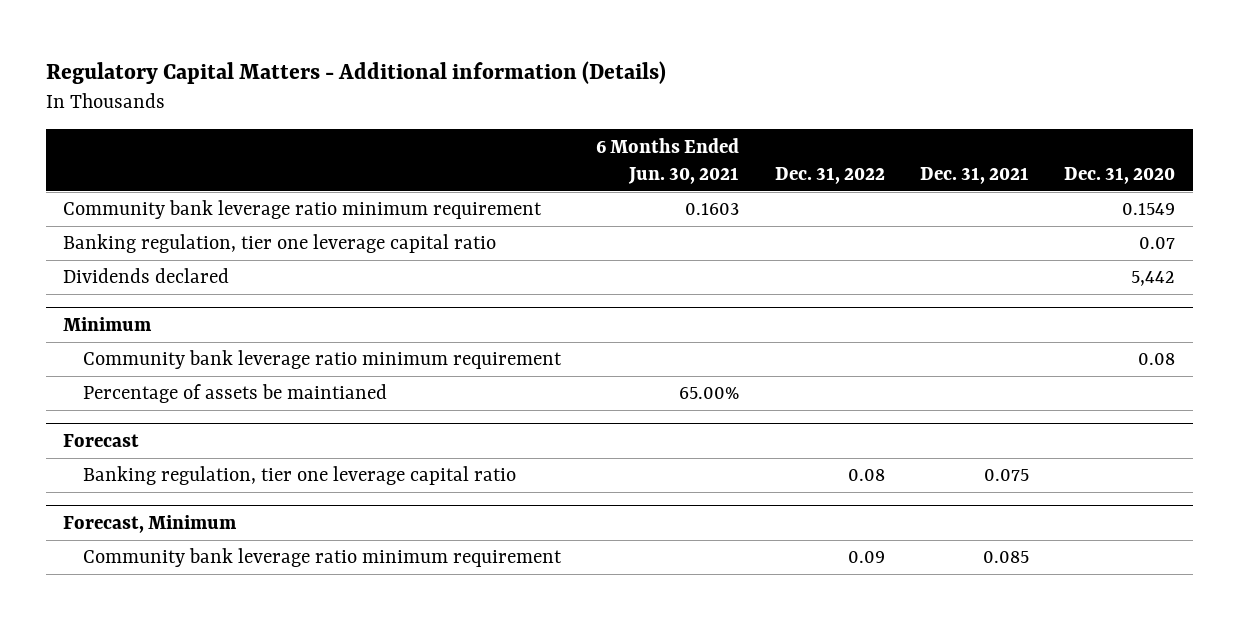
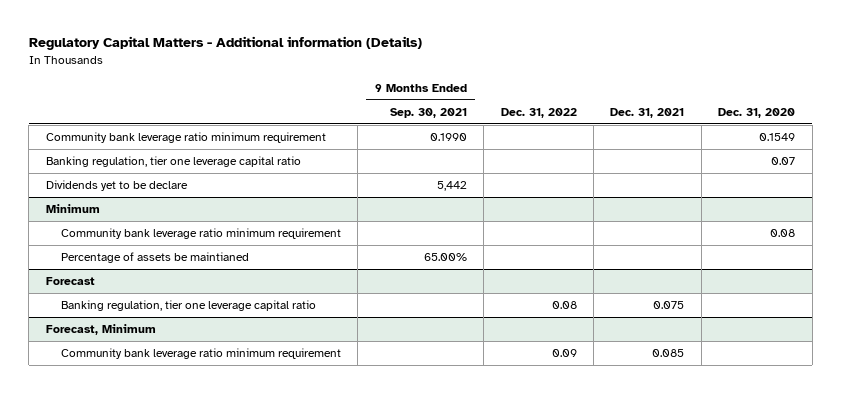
- | 6 Months Ended Jun. 30, 2021 | Dec. 31, 2022 | Dec. 31, 2021 | Dec. 31, 2020
+ | 9 Months Ended Sep. 30, 2021 | Dec. 31, 2022 | Dec. 31, 2021 | Dec. 31, 2020
- Dividends declared | | | | 5,442
+ Dividends yet to be declare | 5,442 | | |

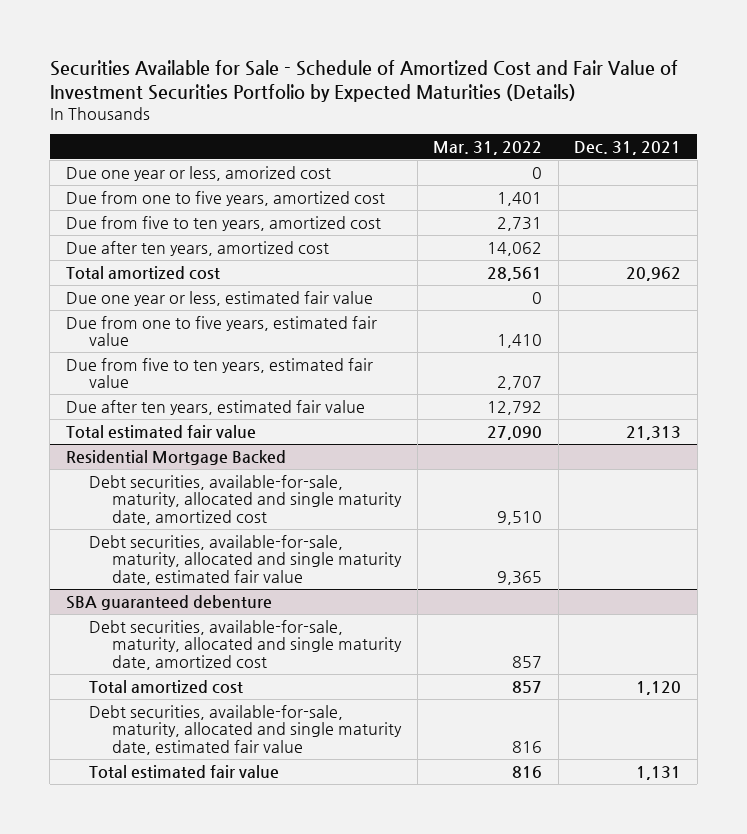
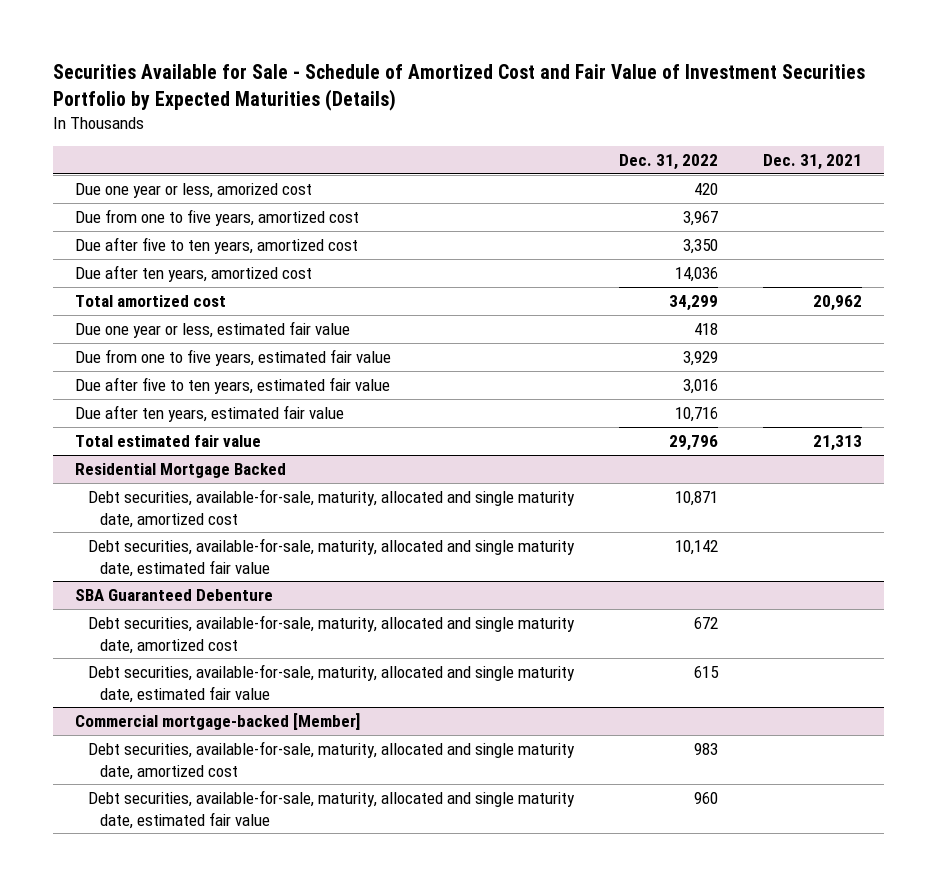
- | Mar. 31, 2022 | Dec. 31, 2021
+ | Dec. 31, 2022 | Dec. 31, 2021
- Due from five to ten years, amortized cost | 2,731 |
+ Due after five to ten years, amortized cost | 3,350 |
- Due from five to ten years, estimated fair value | 2,707 |
+ Due after five to ten years, estimated fair value | 3,016 |
- SBA guaranteed debenture
+ SBA Guaranteed Debenture
- Total amortized cost | 857 | 1,120
- Total estimated fair value | 816 | 1,131
+ Commercial mortgage-backed [Member]
+ Debt securities, available-for-sale, maturity, allocated and single maturity date, amortized cost | 983 |
+ Debt securities, available-for-sale, maturity, allocated and single maturity date, estimated fair value | 960 |

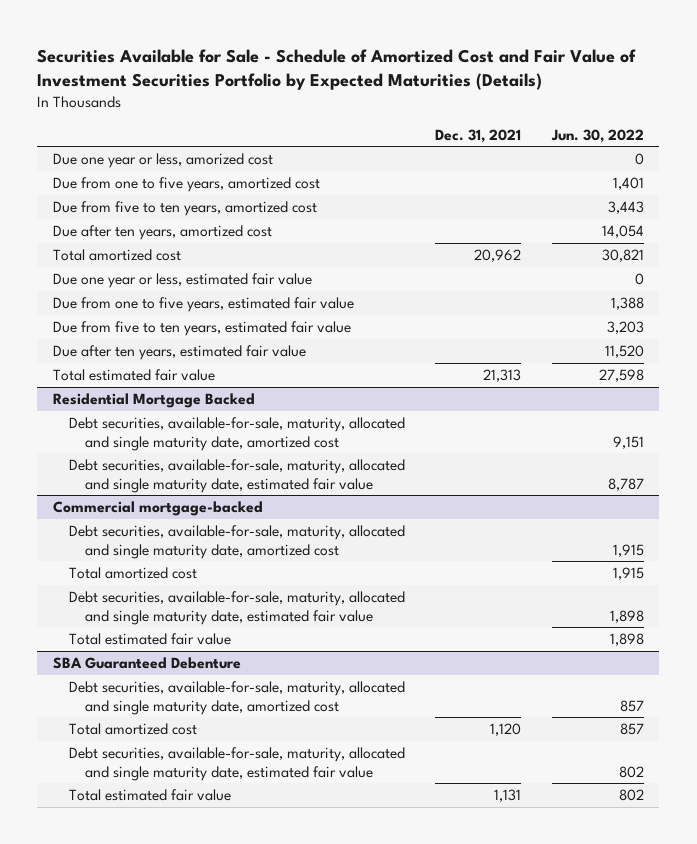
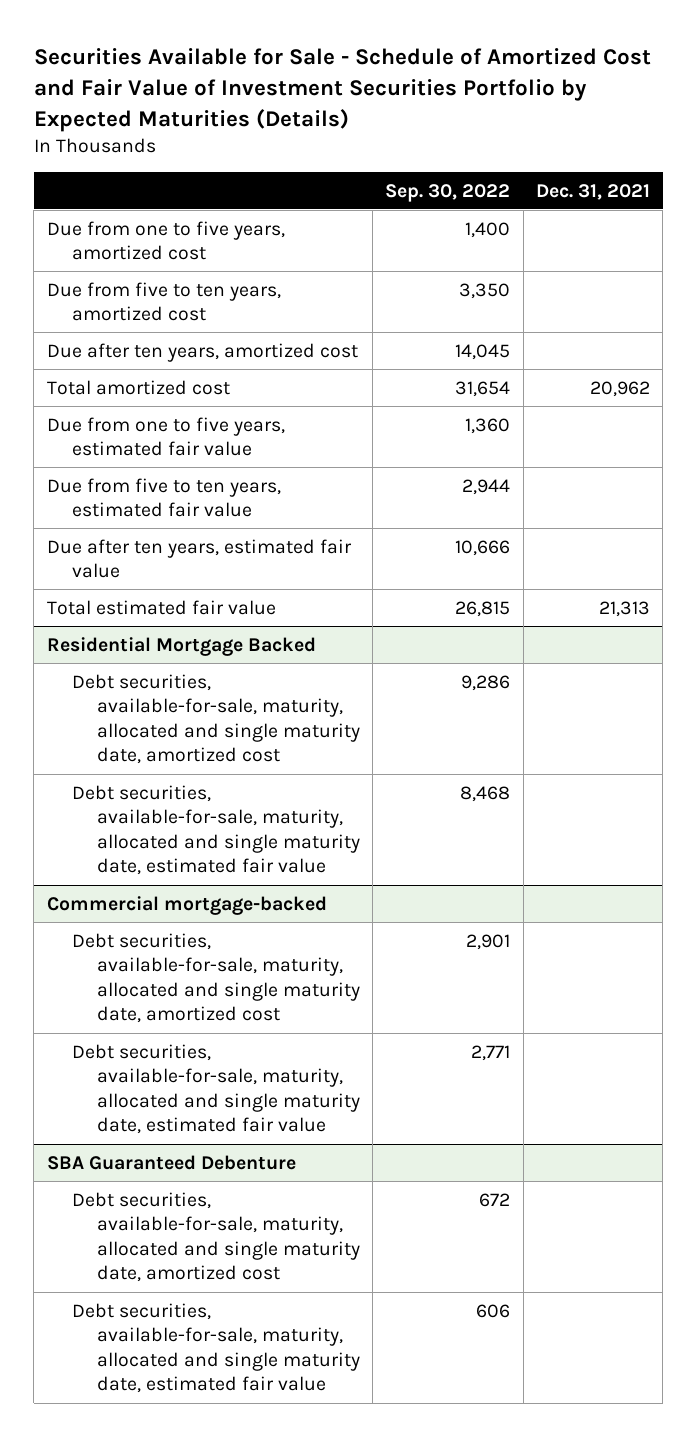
- | Dec. 31, 2021 | Jun. 30, 2022
+ | Sep. 30, 2022 | Dec. 31, 2021
- Due one year or less, amorized cost | | 0
- Due one year or less, estimated fair value | | 0
@ Commercial mortgage-backed
- Total amortized cost | | 1,915
- Total estimated fair value | | 1,898
@ SBA Guaranteed Debenture
- Total amortized cost | 1,120 | 857
- Total estimated fair value | 1,131 | 802

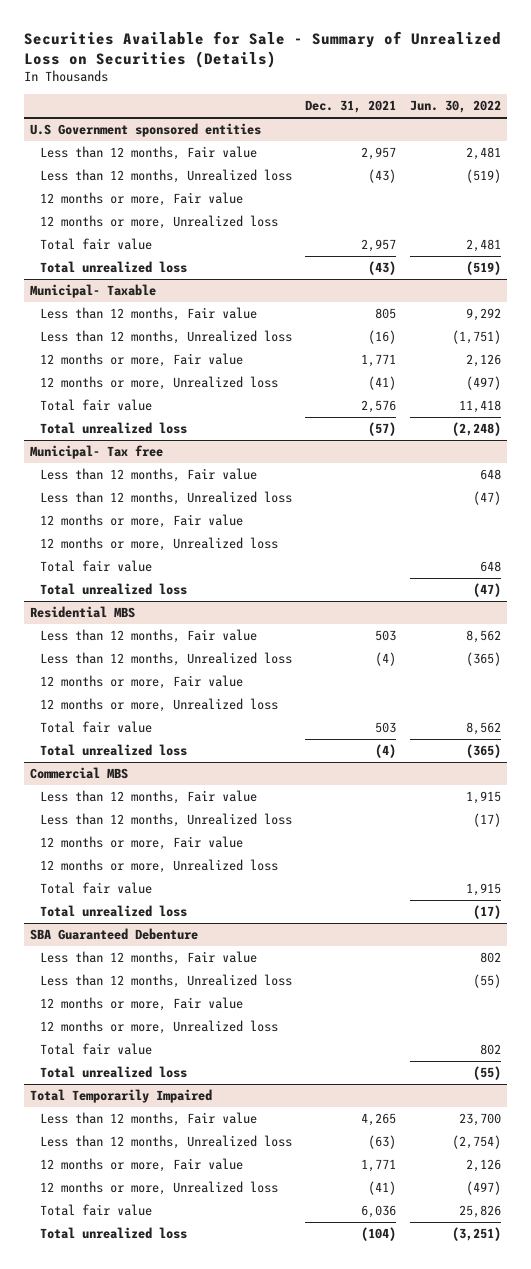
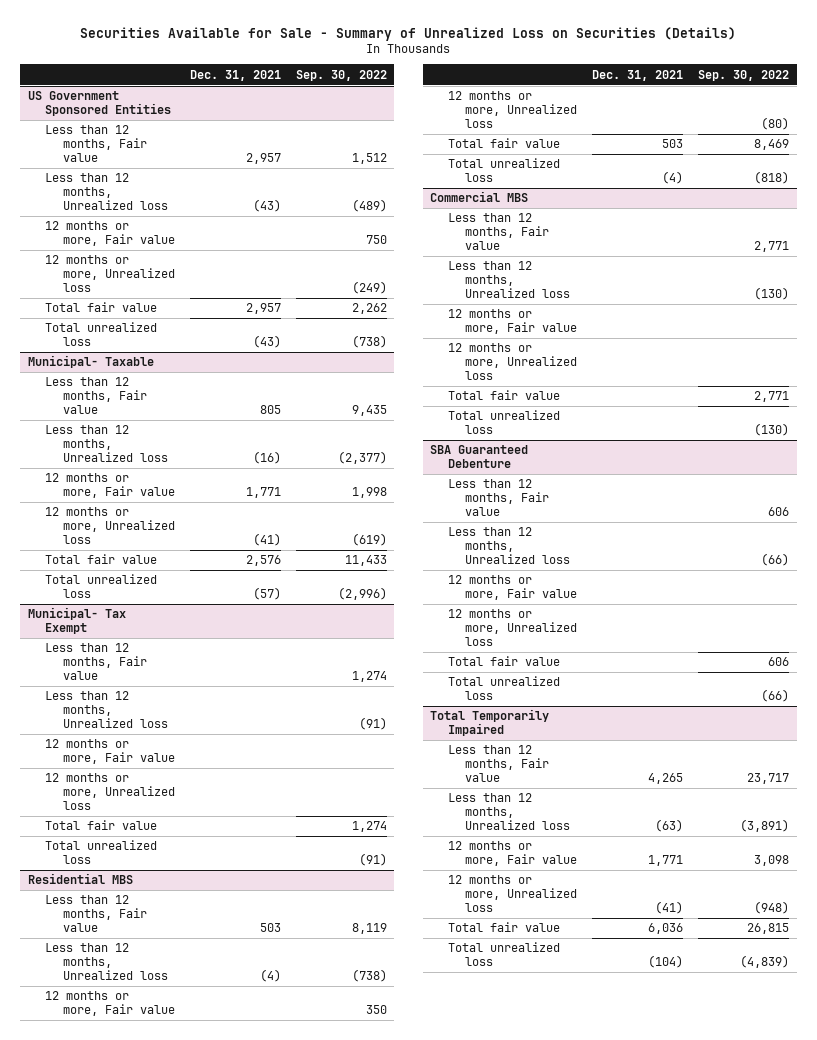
- | Dec. 31, 2021 | Jun. 30, 2022
+ | Dec. 31, 2021 | Sep. 30, 2022
- U.S Government sponsored entities
+ US Government Sponsored Entities
- Municipal- Tax free
+ Municipal- Tax Exempt

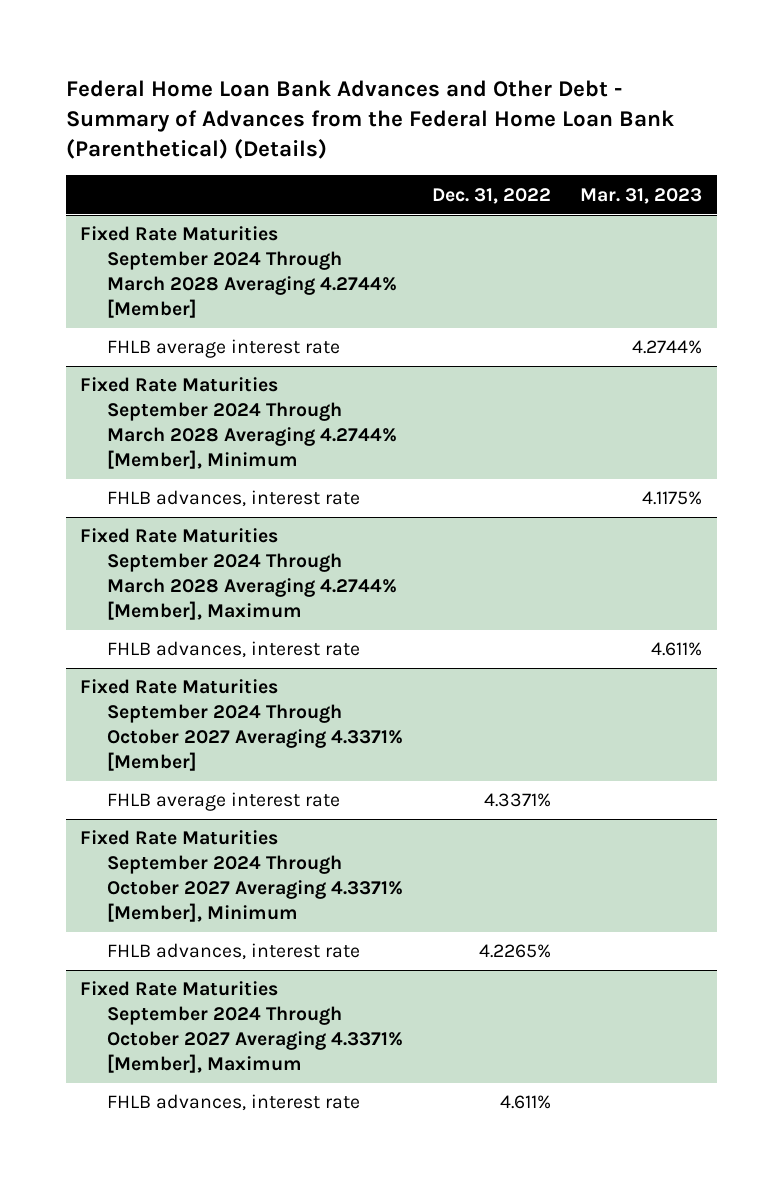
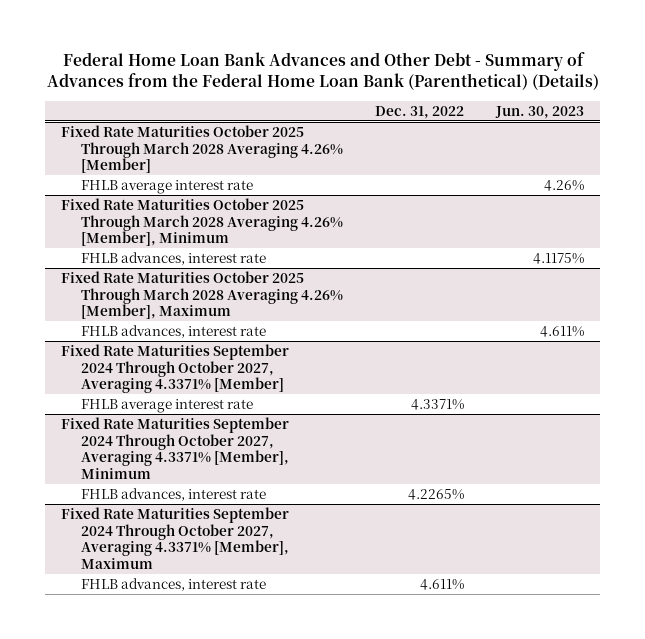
- | Dec. 31, 2022 | Mar. 31, 2023
+ | Dec. 31, 2022 | Jun. 30, 2023
- Fixed Rate Maturities September 2024 Through March 2028 Averaging 4.2744% [Member]
- FHLB average interest rate | | 4.2744%
- Fixed Rate Maturities September 2024 Through March 2028 Averaging 4.2744% [Member], Minimum
+ Fixed Rate Maturities October 2025 Through March 2028 Averaging 4.26% [Member]
+ FHLB average interest rate | | 4.26%
+ Fixed Rate Maturities October 2025 Through March 2028 Averaging 4.26% [Member], Minimum
- Fixed Rate Maturities September 2024 Through March 2028 Averaging 4.2744% [Member], Maximum
+ Fixed Rate Maturities October 2025 Through March 2028 Averaging 4.26% [Member], Maximum
- Fixed Rate Maturities September 2024 Through October 2027 Averaging 4.3371% [Member]
+ Fixed Rate Maturities September 2024 Through October 2027, Averaging 4.3371% [Member]
- Fixed Rate Maturities September 2024 Through October 2027 Averaging 4.3371% [Member], Minimum
+ Fixed Rate Maturities September 2024 Through October 2027, Averaging 4.3371% [Member], Minimum
- Fixed Rate Maturities September 2024 Through October 2027 Averaging 4.3371% [Member], Maximum
+ Fixed Rate Maturities September 2024 Through October 2027, Averaging 4.3371% [Member], Maximum

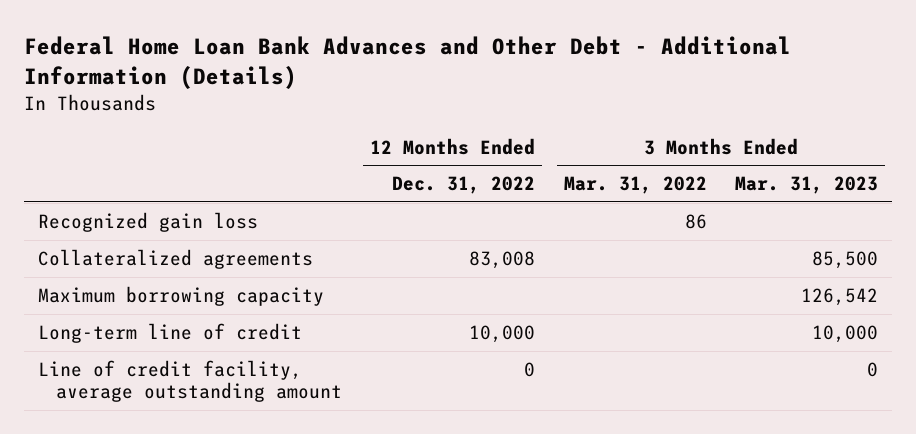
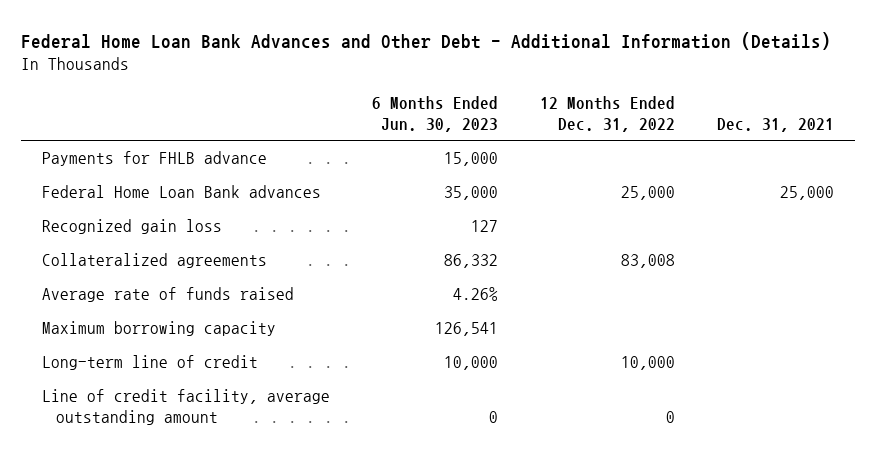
- | 12 Months Ended Dec. 31, 2022 | 3 Months Ended Mar. 31, 2022 | 3 Months Ended Mar. 31, 2023
+ | 6 Months Ended Jun. 30, 2023 | 12 Months Ended Dec. 31, 2022 | Dec. 31, 2021
+ Payments for FHLB advance | 15,000 | |
+ Federal Home Loan Bank advances | 35,000 | 25,000 | 25,000
+ Average rate of funds raised | 4.26% | |

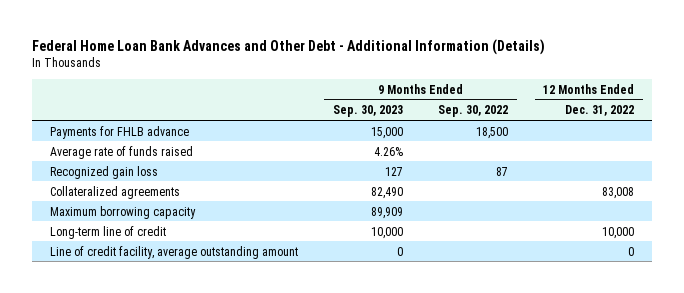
- | 6 Months Ended Jun. 30, 2023 | 12 Months Ended Dec. 31, 2022 | Dec. 31, 2021
+ | 9 Months Ended Sep. 30, 2023 | 9 Months Ended Sep. 30, 2022 | 12 Months Ended Dec. 31, 2022
- Federal Home Loan Bank advances | 35,000 | 25,000 | 25,000
moved up: Average rate of funds raised | 4.26% | |

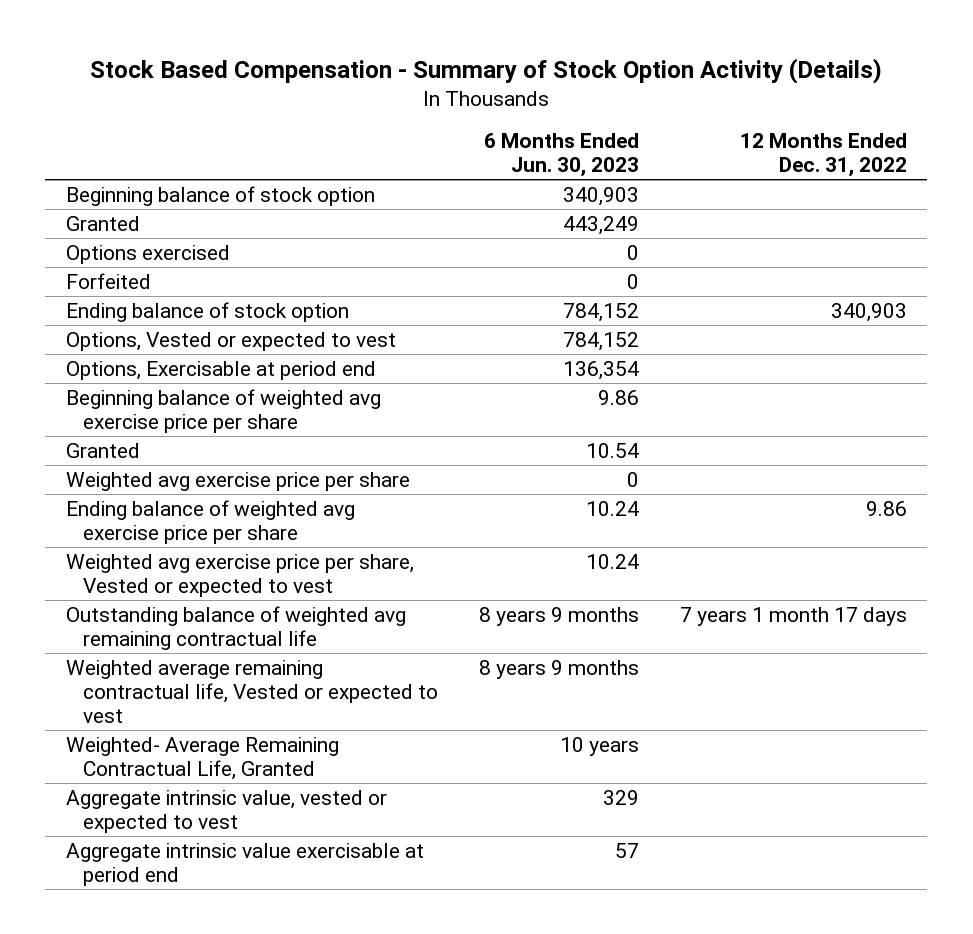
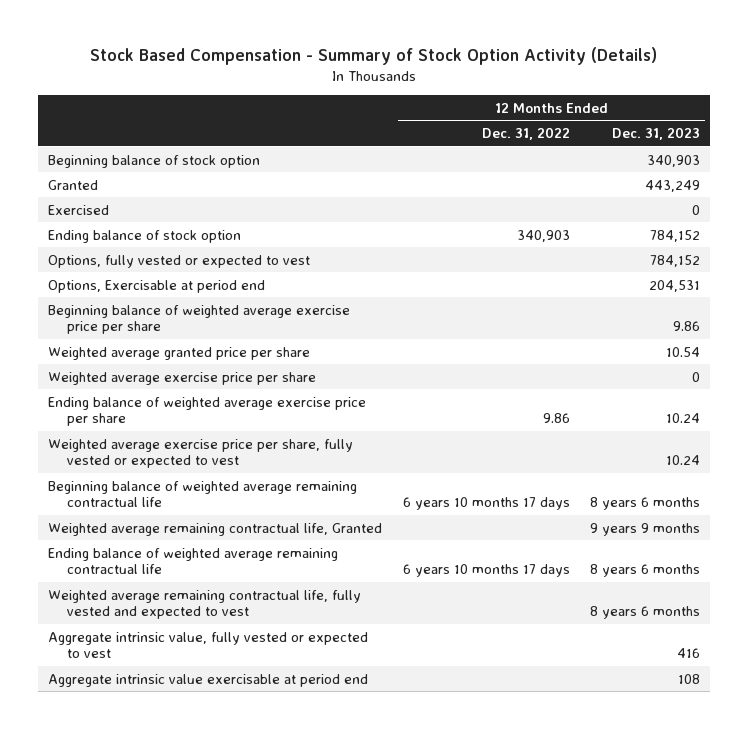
- | 6 Months Ended Jun. 30, 2023 | 12 Months Ended Dec. 31, 2022
+ | 12 Months Ended Dec. 31, 2022 | 12 Months Ended Dec. 31, 2023
- Options exercised | 0 |
- Forfeited | 0 |
+ Exercised | | 0
- Options, Vested or expected to vest | 784,152 |
+ Options, fully vested or expected to vest | | 784,152
- Beginning balance of weighted avg exercise price per share | 9.86 |
- Granted | 10.54 |
- Weighted avg exercise price per share | 0 |
- Ending balance of weighted avg exercise price per share | 10.24 | 9.86
- Weighted avg exercise price per share, Vested or expected to vest | 10.24 |
- Outstanding balance of weighted avg remaining contractual life | 8 years 9 months | 7 years 1 month 17 days
- Weighted average remaining contractual life, Vested or expected to vest | 8 years 9 months |
- Weighted- Average Remaining Contractual Life, Granted | 10 years |
- Aggregate intrinsic value, vested or expected to vest | 329 |
+ Beginning balance of weighted average exercise price per share | | 9.86
+ Weighted average granted price per share | | 10.54
+ Weighted average exercise price per share | | 0
+ Ending balance of weighted average exercise price per share | 9.86 | 10.24
+ Weighted average exercise price per share, fully vested or expected to vest | | 10.24
+ Beginning balance of weighted average remaining contractual life | 6 years 10 months 17 days | 8 years 6 months
+ Weighted average remaining contractual life, Granted | | 9 years 9 months
+ Ending balance of weighted average remaining contractual life | 6 years 10 months 17 days | 8 years 6 months
+ Weighted average remaining contractual life, fully vested and expected to vest | | 8 years 6 months
+ Aggregate intrinsic value, fully vested or expected to vest | | 416

